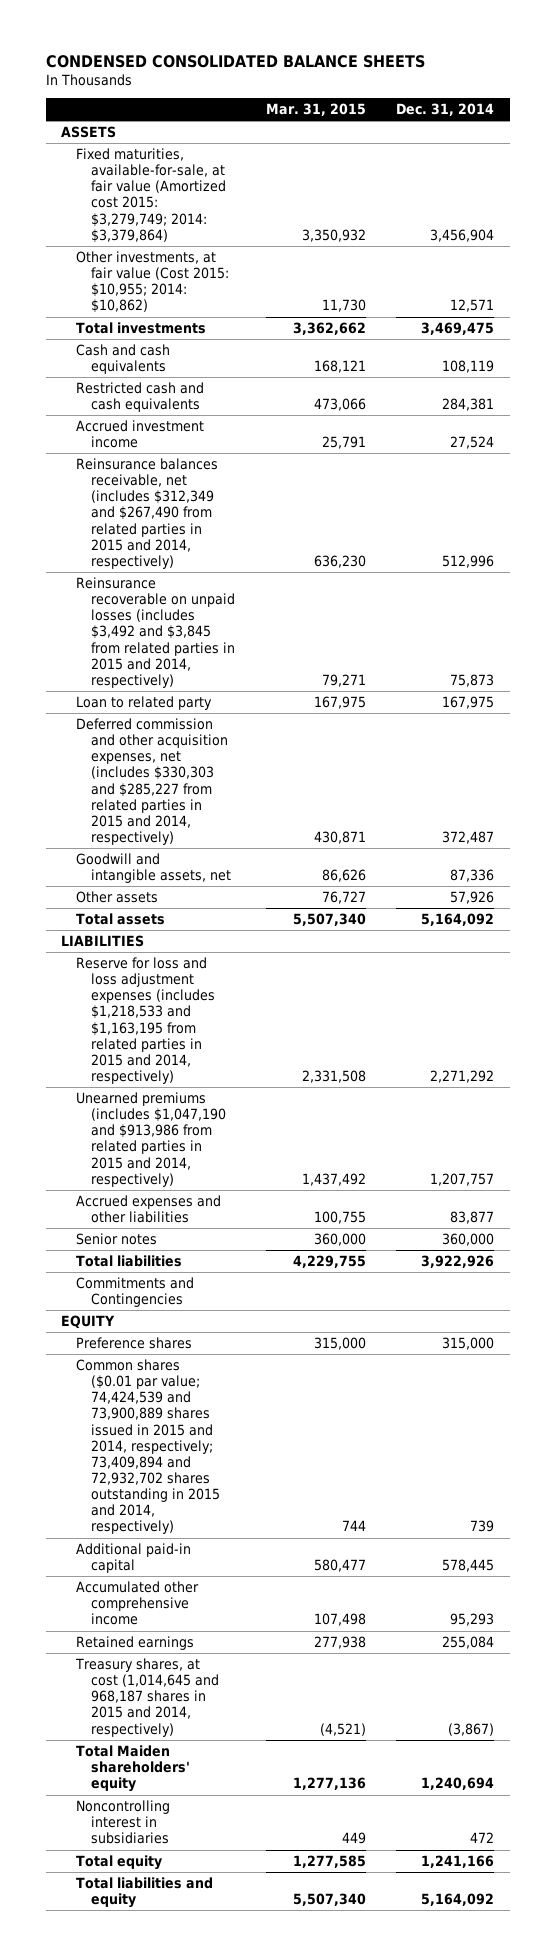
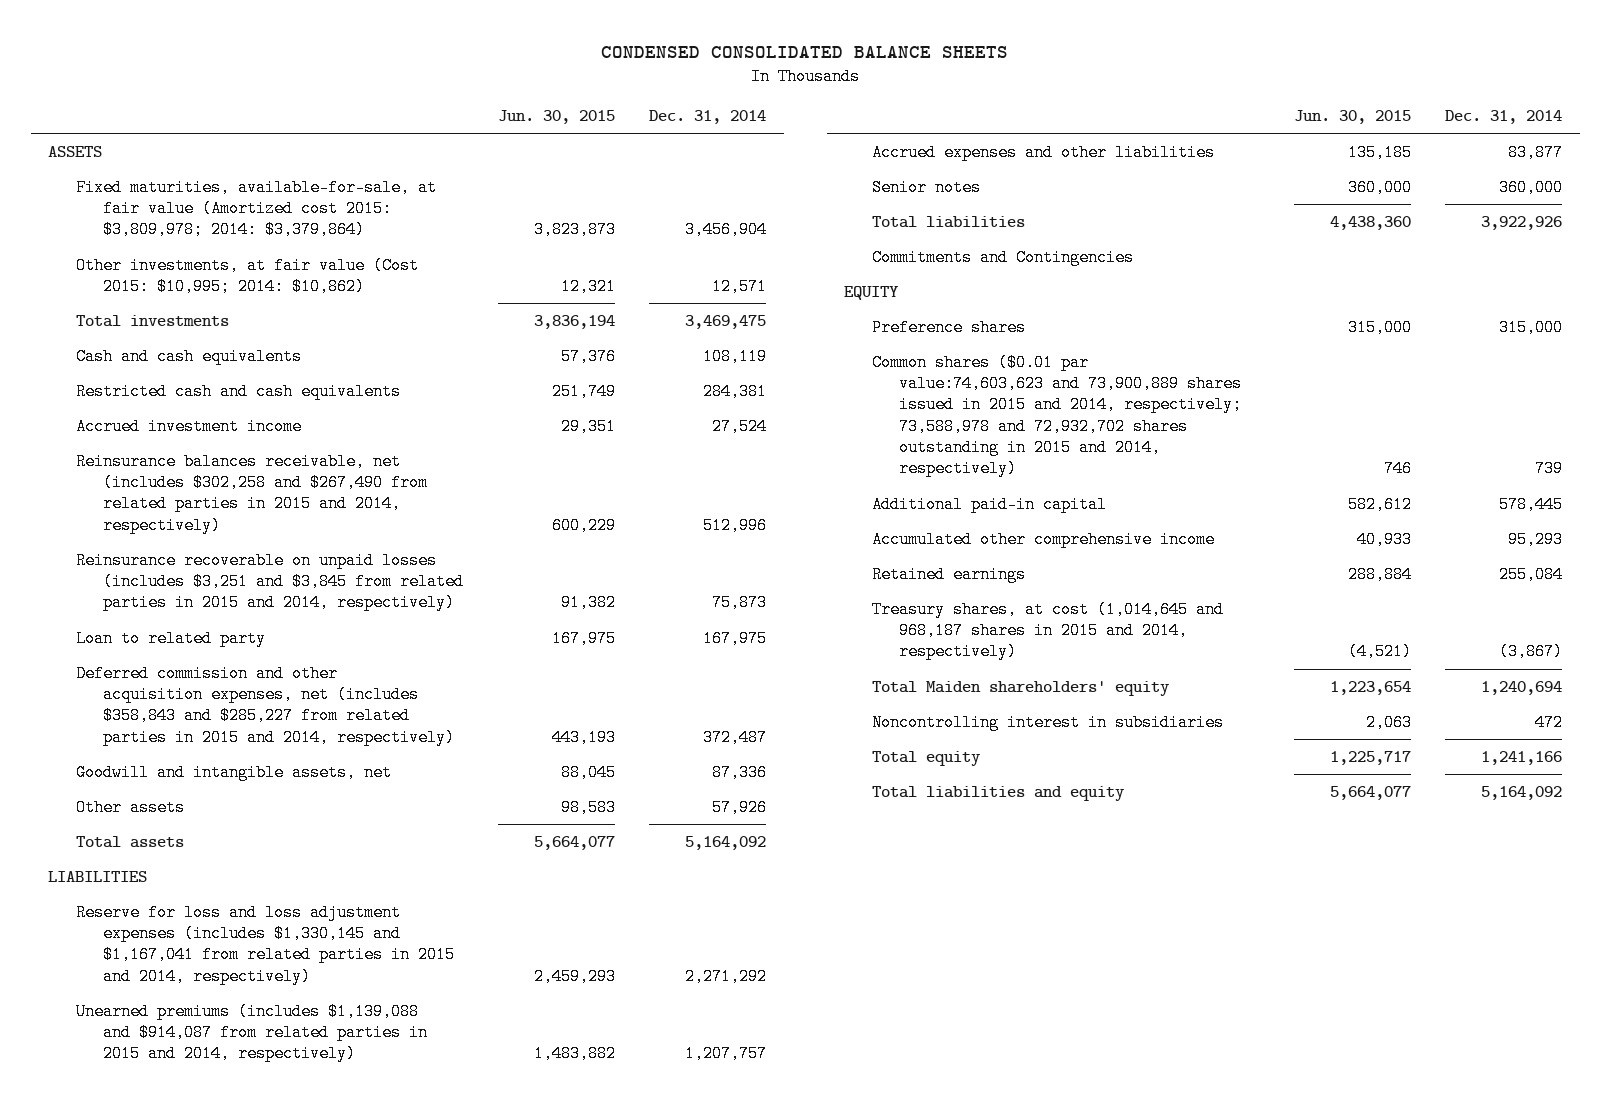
- | Mar. 31, 2015 | Dec. 31, 2014
+ | Jun. 30, 2015 | Dec. 31, 2014
- Fixed maturities, available-for-sale, at fair value (Amortized cost 2015: $3,279,749; 2014: $3,379,864) | 3,350,932 | 3,456,904
- Other investments, at fair value (Cost 2015: $10,955; 2014: $10,862) | 11,730 | 12,571
+ Fixed maturities, available-for-sale, at fair value (Amortized cost 2015: $3,809,978; 2014: $3,379,864) | 3,823,873 | 3,456,904
+ Other investments, at fair value (Cost 2015: $10,995; 2014: $10,862) | 12,321 | 12,571
- Reinsurance balances receivable, net (includes $312,349 and $267,490 from related parties in 2015 and 2014, respectively) | 636,230 | 512,996
- Reinsurance recoverable on unpaid losses (includes $3,492 and $3,845 from related parties in 2015 and 2014, respectively) | 79,271 | 75,873
+ Reinsurance balances receivable, net (includes $302,258 and $267,490 from related parties in 2015 and 2014, respectively) | 600,229 | 512,996
+ Reinsurance recoverable on unpaid losses (includes $3,251 and $3,845 from related parties in 2015 and 2014, respectively) | 91,382 | 75,873
- Deferred commission and other acquisition expenses, net (includes $330,303 and $285,227 from related parties in 2015 and 2014, respectively) | 430,871 | 372,487
+ Deferred commission and other acquisition expenses, net (includes $358,843 and $285,227 from related parties in 2015 and 2014, respectively) | 443,193 | 372,487
- Reserve for loss and loss adjustment expenses (includes $1,218,533 and $1,163,195 from related parties in 2015 and 2014, respectively) | 2,331,508 | 2,271,292
- Unearned premiums (includes $1,047,190 and $913,986 from related parties in 2015 and 2014, respectively) | 1,437,492 | 1,207,757
+ Reserve for loss and loss adjustment expenses (includes $1,330,145 and $1,167,041 from related parties in 2015 and 2014, respectively) | 2,459,293 | 2,271,292
+ Unearned premiums (includes $1,139,088 and $914,087 from related parties in 2015 and 2014, respectively) | 1,483,882 | 1,207,757
- Common shares ($0.01 par value; 74,424,539 and 73,900,889 shares issued in 2015 and 2014, respectively; 73,409,894 and 72,932,702 shares outstanding in 2015 and 2014, respectively) | 744 | 739
+ Common shares ($0.01 par value:74,603,623 and 73,900,889 shares issued in 2015 and 2014, respectively; 73,588,978 and 72,932,702 shares outstanding in 2015 and 2014, respectively) | 746 | 739

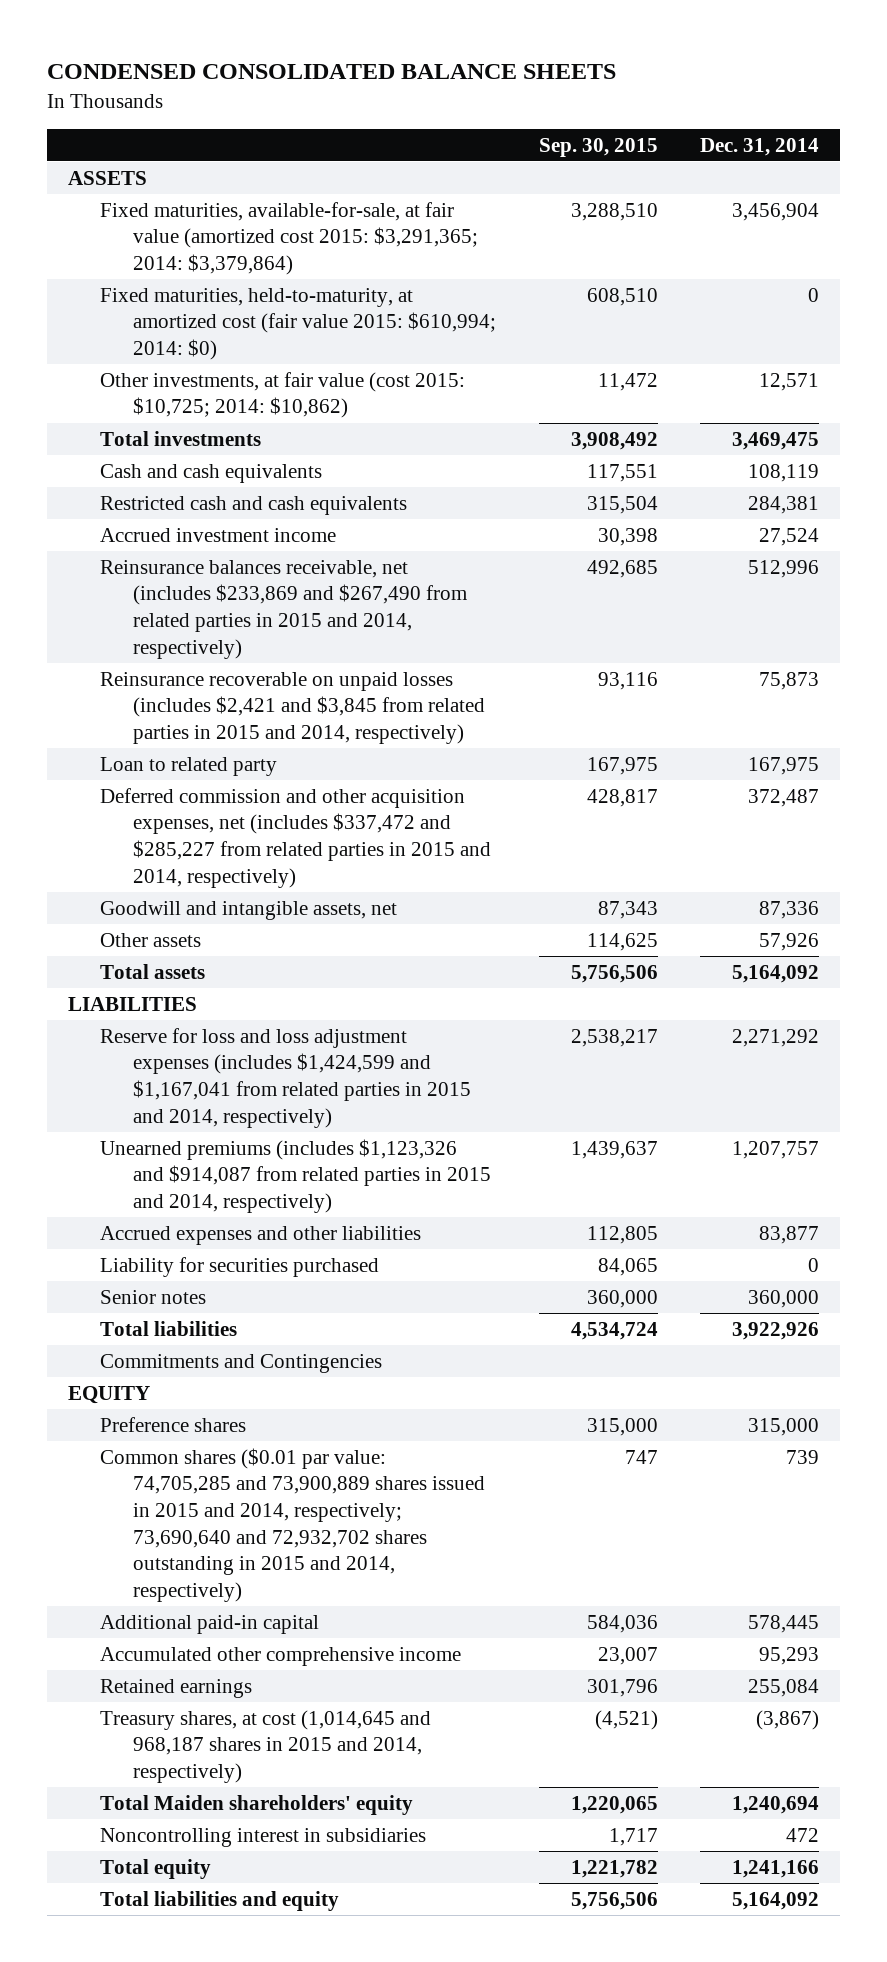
- | Jun. 30, 2015 | Dec. 31, 2014
+ | Sep. 30, 2015 | Dec. 31, 2014
- Fixed maturities, available-for-sale, at fair value (Amortized cost 2015: $3,809,978; 2014: $3,379,864) | 3,823,873 | 3,456,904
- Other investments, at fair value (Cost 2015: $10,995; 2014: $10,862) | 12,321 | 12,571
+ Fixed maturities, available-for-sale, at fair value (amortized cost 2015: $3,291,365; 2014: $3,379,864) | 3,288,510 | 3,456,904
+ Fixed maturities, held-to-maturity, at amortized cost (fair value 2015: $610,994; 2014: $0) | 608,510 | 0
+ Other investments, at fair value (cost 2015: $10,725; 2014: $10,862) | 11,472 | 12,571
- Reinsurance balances receivable, net (includes $302,258 and $267,490 from related parties in 2015 and 2014, respectively) | 600,229 | 512,996
- Reinsurance recoverable on unpaid losses (includes $3,251 and $3,845 from related parties in 2015 and 2014, respectively) | 91,382 | 75,873
+ Reinsurance balances receivable, net (includes $233,869 and $267,490 from related parties in 2015 and 2014, respectively) | 492,685 | 512,996
+ Reinsurance recoverable on unpaid losses (includes $2,421 and $3,845 from related parties in 2015 and 2014, respectively) | 93,116 | 75,873
- Deferred commission and other acquisition expenses, net (includes $358,843 and $285,227 from related parties in 2015 and 2014, respectively) | 443,193 | 372,487
+ Deferred commission and other acquisition expenses, net (includes $337,472 and $285,227 from related parties in 2015 and 2014, respectively) | 428,817 | 372,487
- Reserve for loss and loss adjustment expenses (includes $1,330,145 and $1,167,041 from related parties in 2015 and 2014, respectively) | 2,459,293 | 2,271,292
- Unearned premiums (includes $1,139,088 and $914,087 from related parties in 2015 and 2014, respectively) | 1,483,882 | 1,207,757
+ Reserve for loss and loss adjustment expenses (includes $1,424,599 and $1,167,041 from related parties in 2015 and 2014, respectively) | 2,538,217 | 2,271,292
+ Unearned premiums (includes $1,123,326 and $914,087 from related parties in 2015 and 2014, respectively) | 1,439,637 | 1,207,757
+ Liability for securities purchased | 84,065 | 0
- Common shares ($0.01 par value:74,603,623 and 73,900,889 shares issued in 2015 and 2014, respectively; 73,588,978 and 72,932,702 shares outstanding in 2015 and 2014, respectively) | 746 | 739
+ Common shares ($0.01 par value: 74,705,285 and 73,900,889 shares issued in 2015 and 2014, respectively; 73,690,640 and 72,932,702 shares outstanding in 2015 and 2014, respectively) | 747 | 739

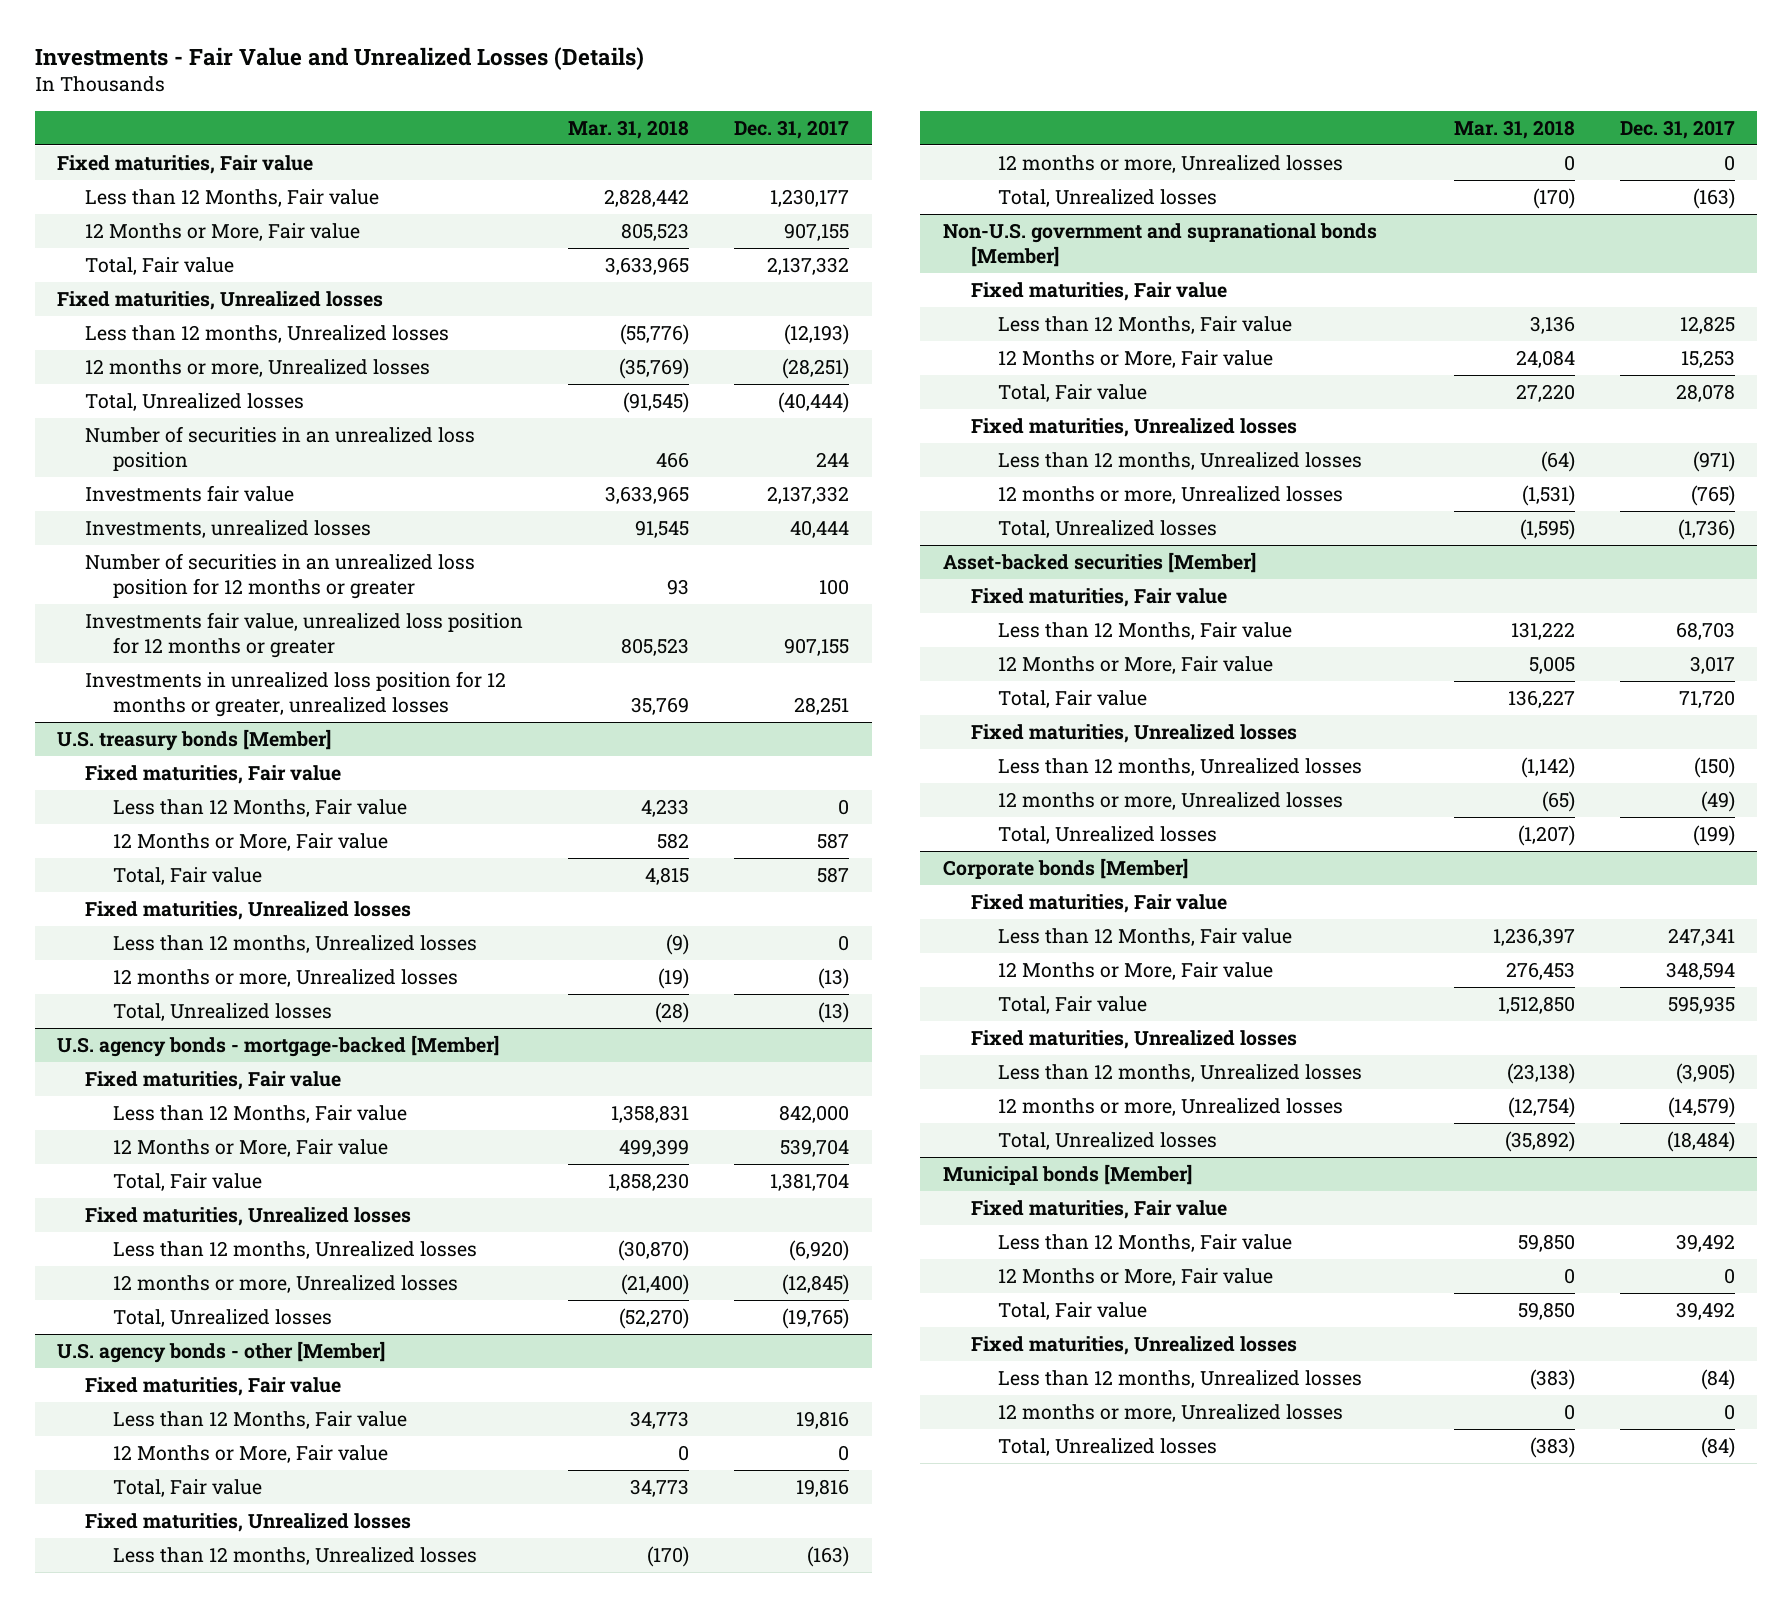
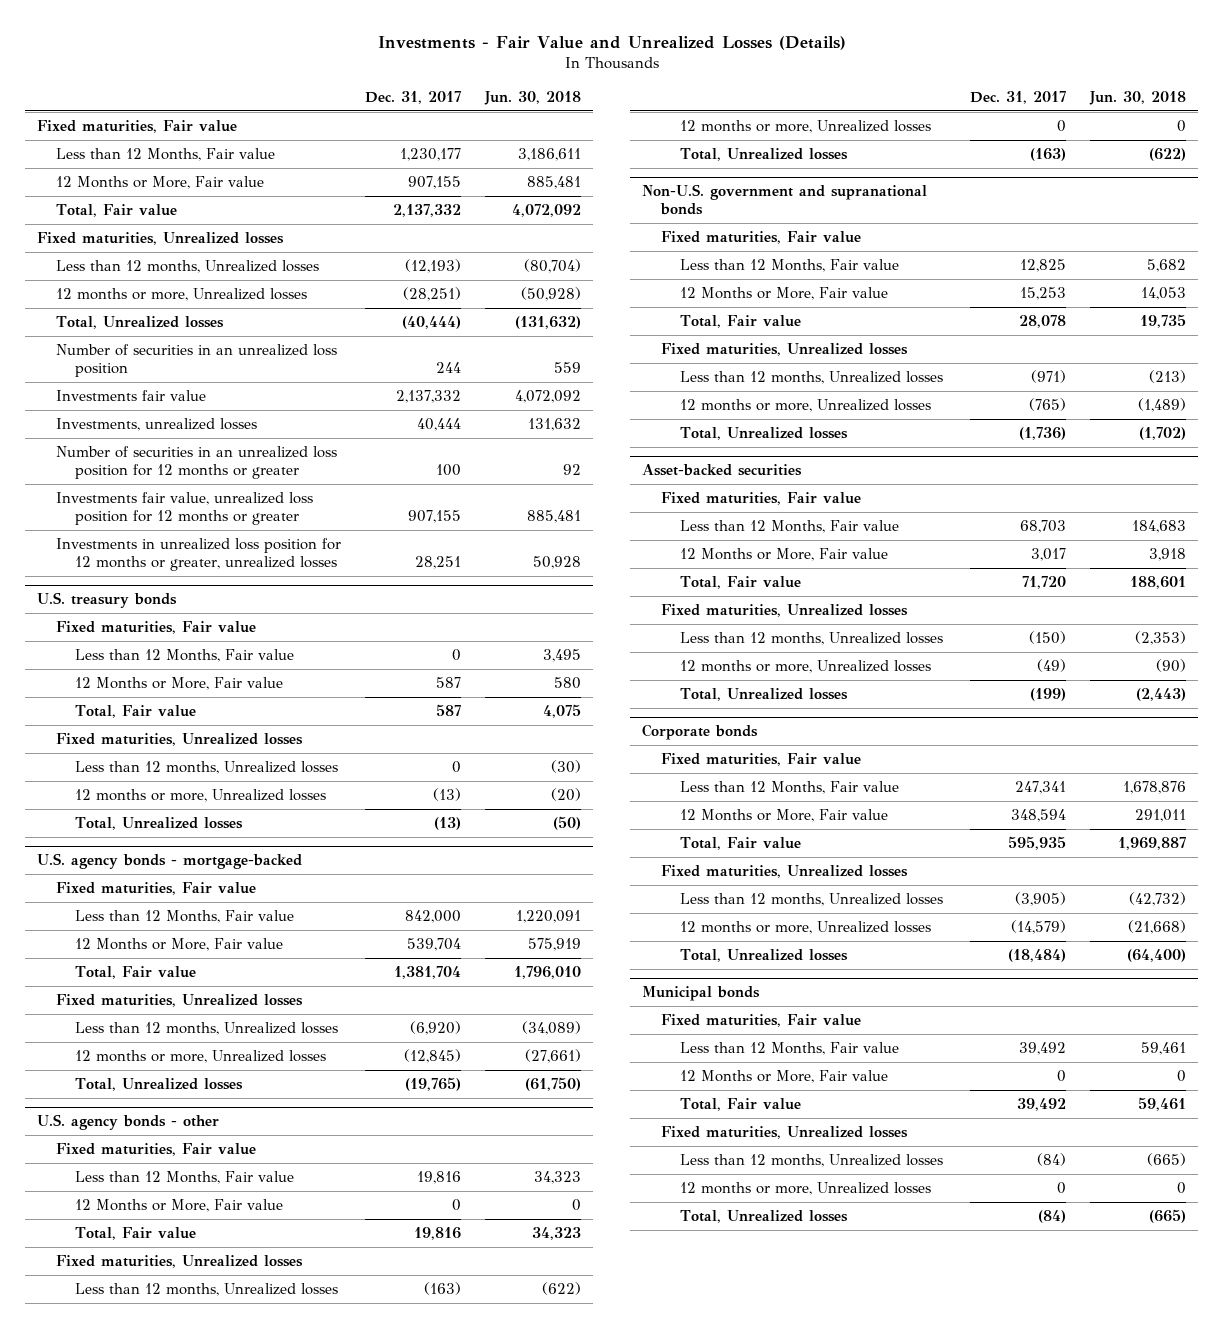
- | Mar. 31, 2018 | Dec. 31, 2017
+ | Dec. 31, 2017 | Jun. 30, 2018
- U.S. treasury bonds [Member]
+ U.S. treasury bonds
- U.S. agency bonds - mortgage-backed [Member]
+ U.S. agency bonds - mortgage-backed
- U.S. agency bonds - other [Member]
+ U.S. agency bonds - other
- Non-U.S. government and supranational bonds [Member]
+ Non-U.S. government and supranational bonds
- Asset-backed securities [Member]
+ Asset-backed securities
- Corporate bonds [Member]
+ Corporate bonds
- Municipal bonds [Member]
+ Municipal bonds

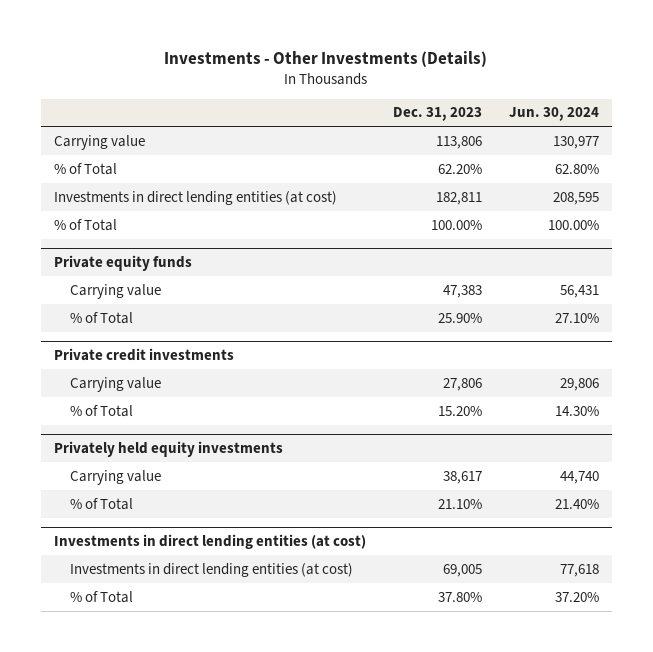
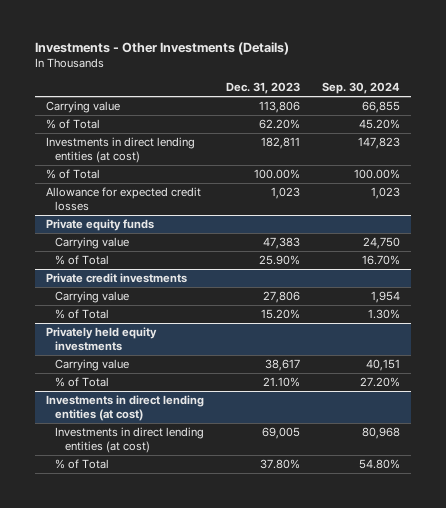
- | Dec. 31, 2023 | Jun. 30, 2024
+ | Dec. 31, 2023 | Sep. 30, 2024
+ Allowance for expected credit losses | 1,023 | 1,023

